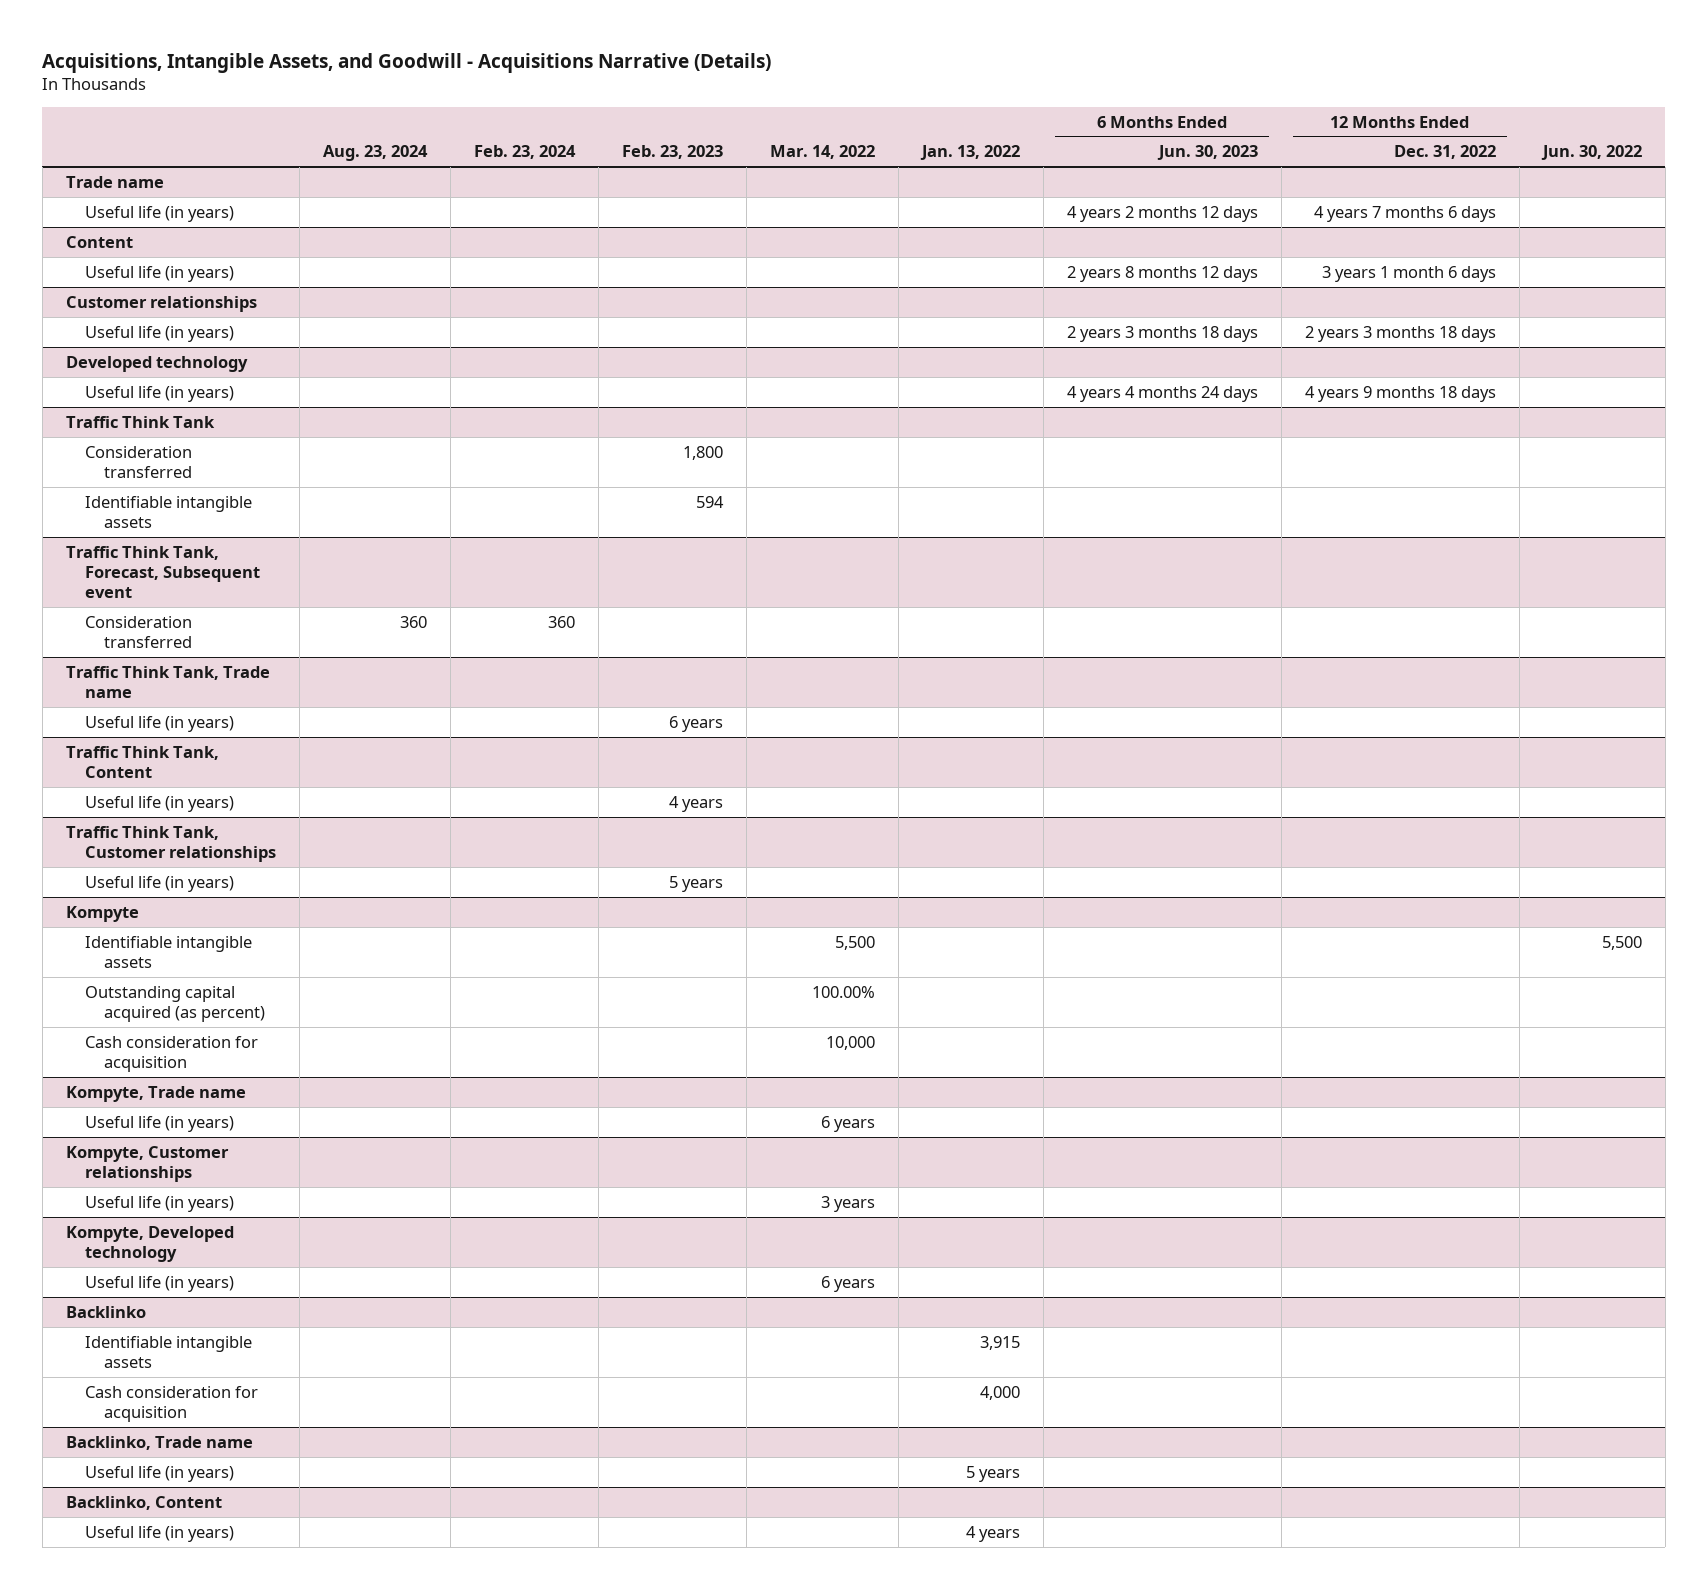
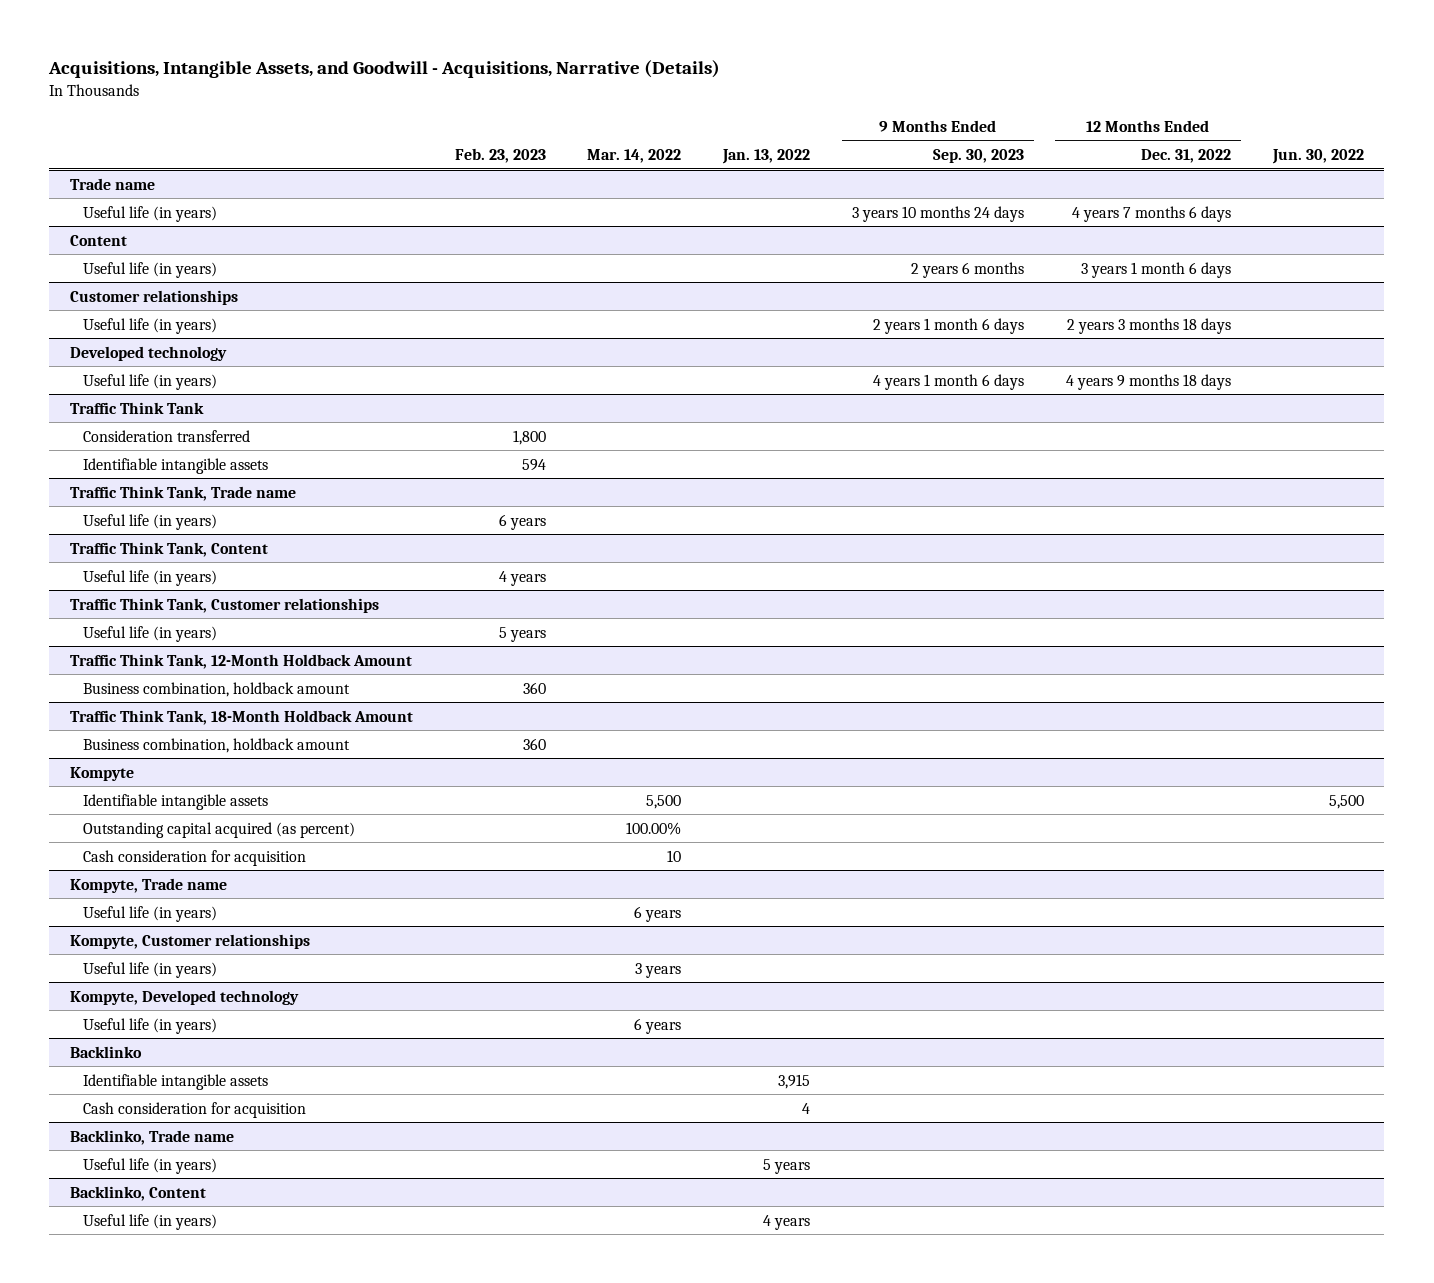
- Acquisitions, Intangible Assets, and Goodwill - Acquisitions Narrative (Details)
+ Acquisitions, Intangible Assets, and Goodwill - Acquisitions, Narrative (Details)
- | Aug. 23, 2024 | Feb. 23, 2024 | Feb. 23, 2023 | Mar. 14, 2022 | Jan. 13, 2022 | 6 Months Ended Jun. 30, 2023 | 12 Months Ended Dec. 31, 2022 | Jun. 30, 2022
+ | Feb. 23, 2023 | Mar. 14, 2022 | Jan. 13, 2022 | 9 Months Ended Sep. 30, 2023 | 12 Months Ended Dec. 31, 2022 | Jun. 30, 2022
- Traffic Think Tank, Forecast, Subsequent event
- Consideration transferred | 360 | 360 | | | | | |
+ Traffic Think Tank, 12-Month Holdback Amount
+ Business combination, holdback amount | 360 | | | | |
+ Traffic Think Tank, 18-Month Holdback Amount
+ Business combination, holdback amount | 360 | | | | |
@ Kompyte
- Cash consideration for acquisition | | | | 10,000 | | | |
+ Cash consideration for acquisition | | 10 | | | |
@ Backlinko
- Cash consideration for acquisition | | | | | 4,000 | | |
+ Cash consideration for acquisition | | | 4 | | |

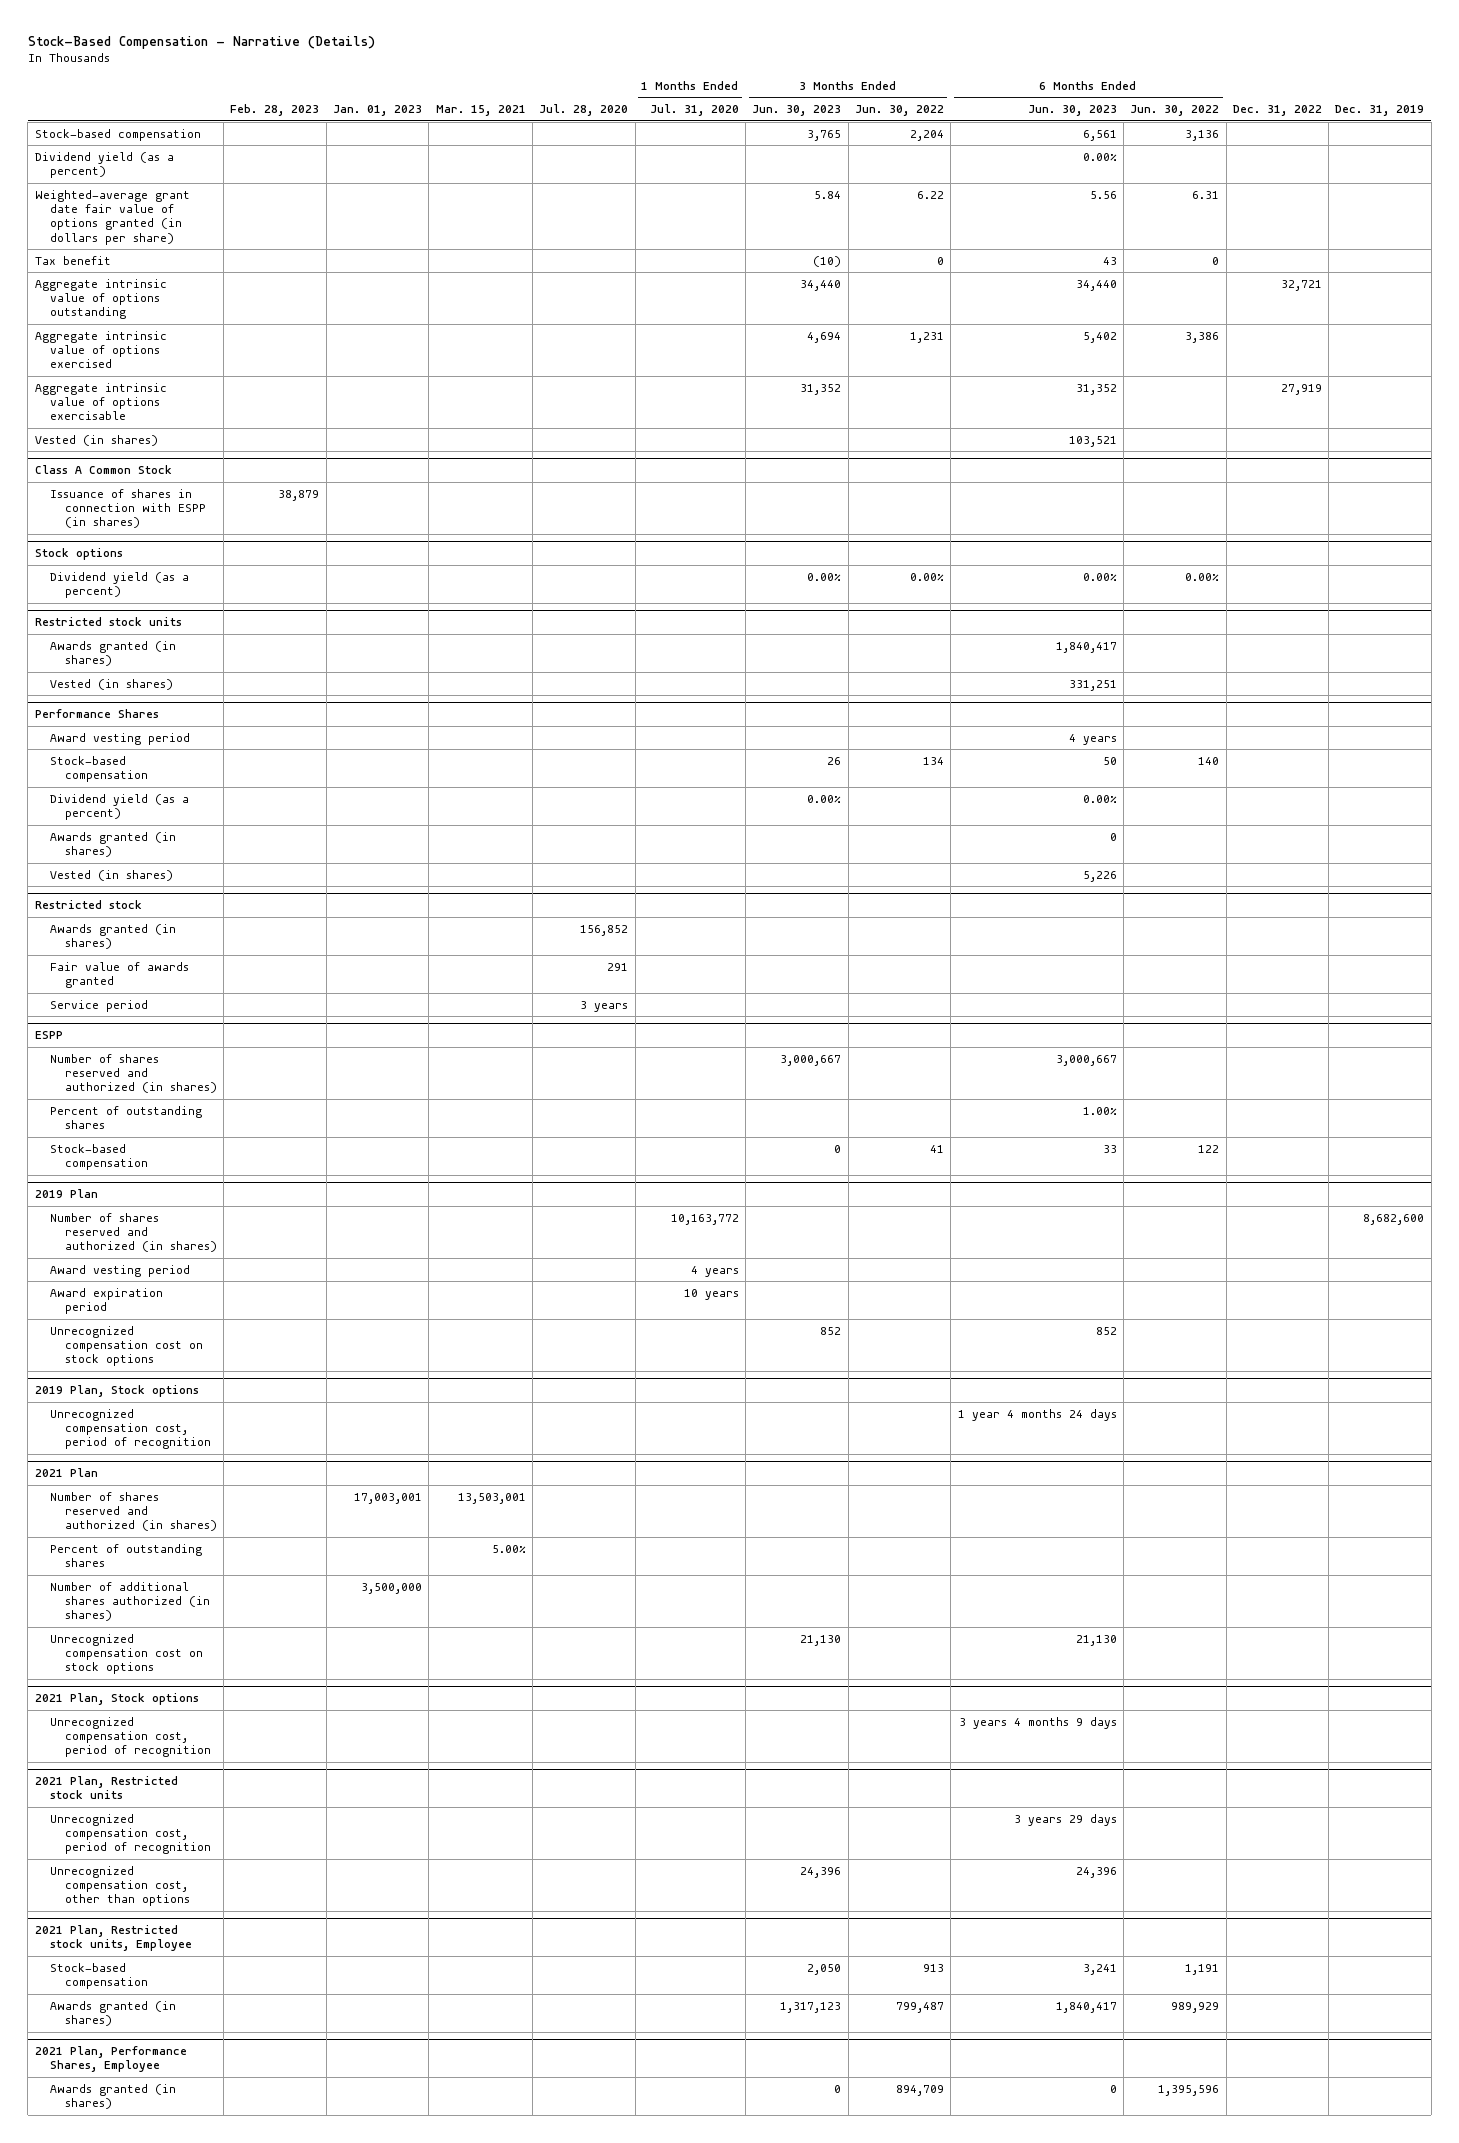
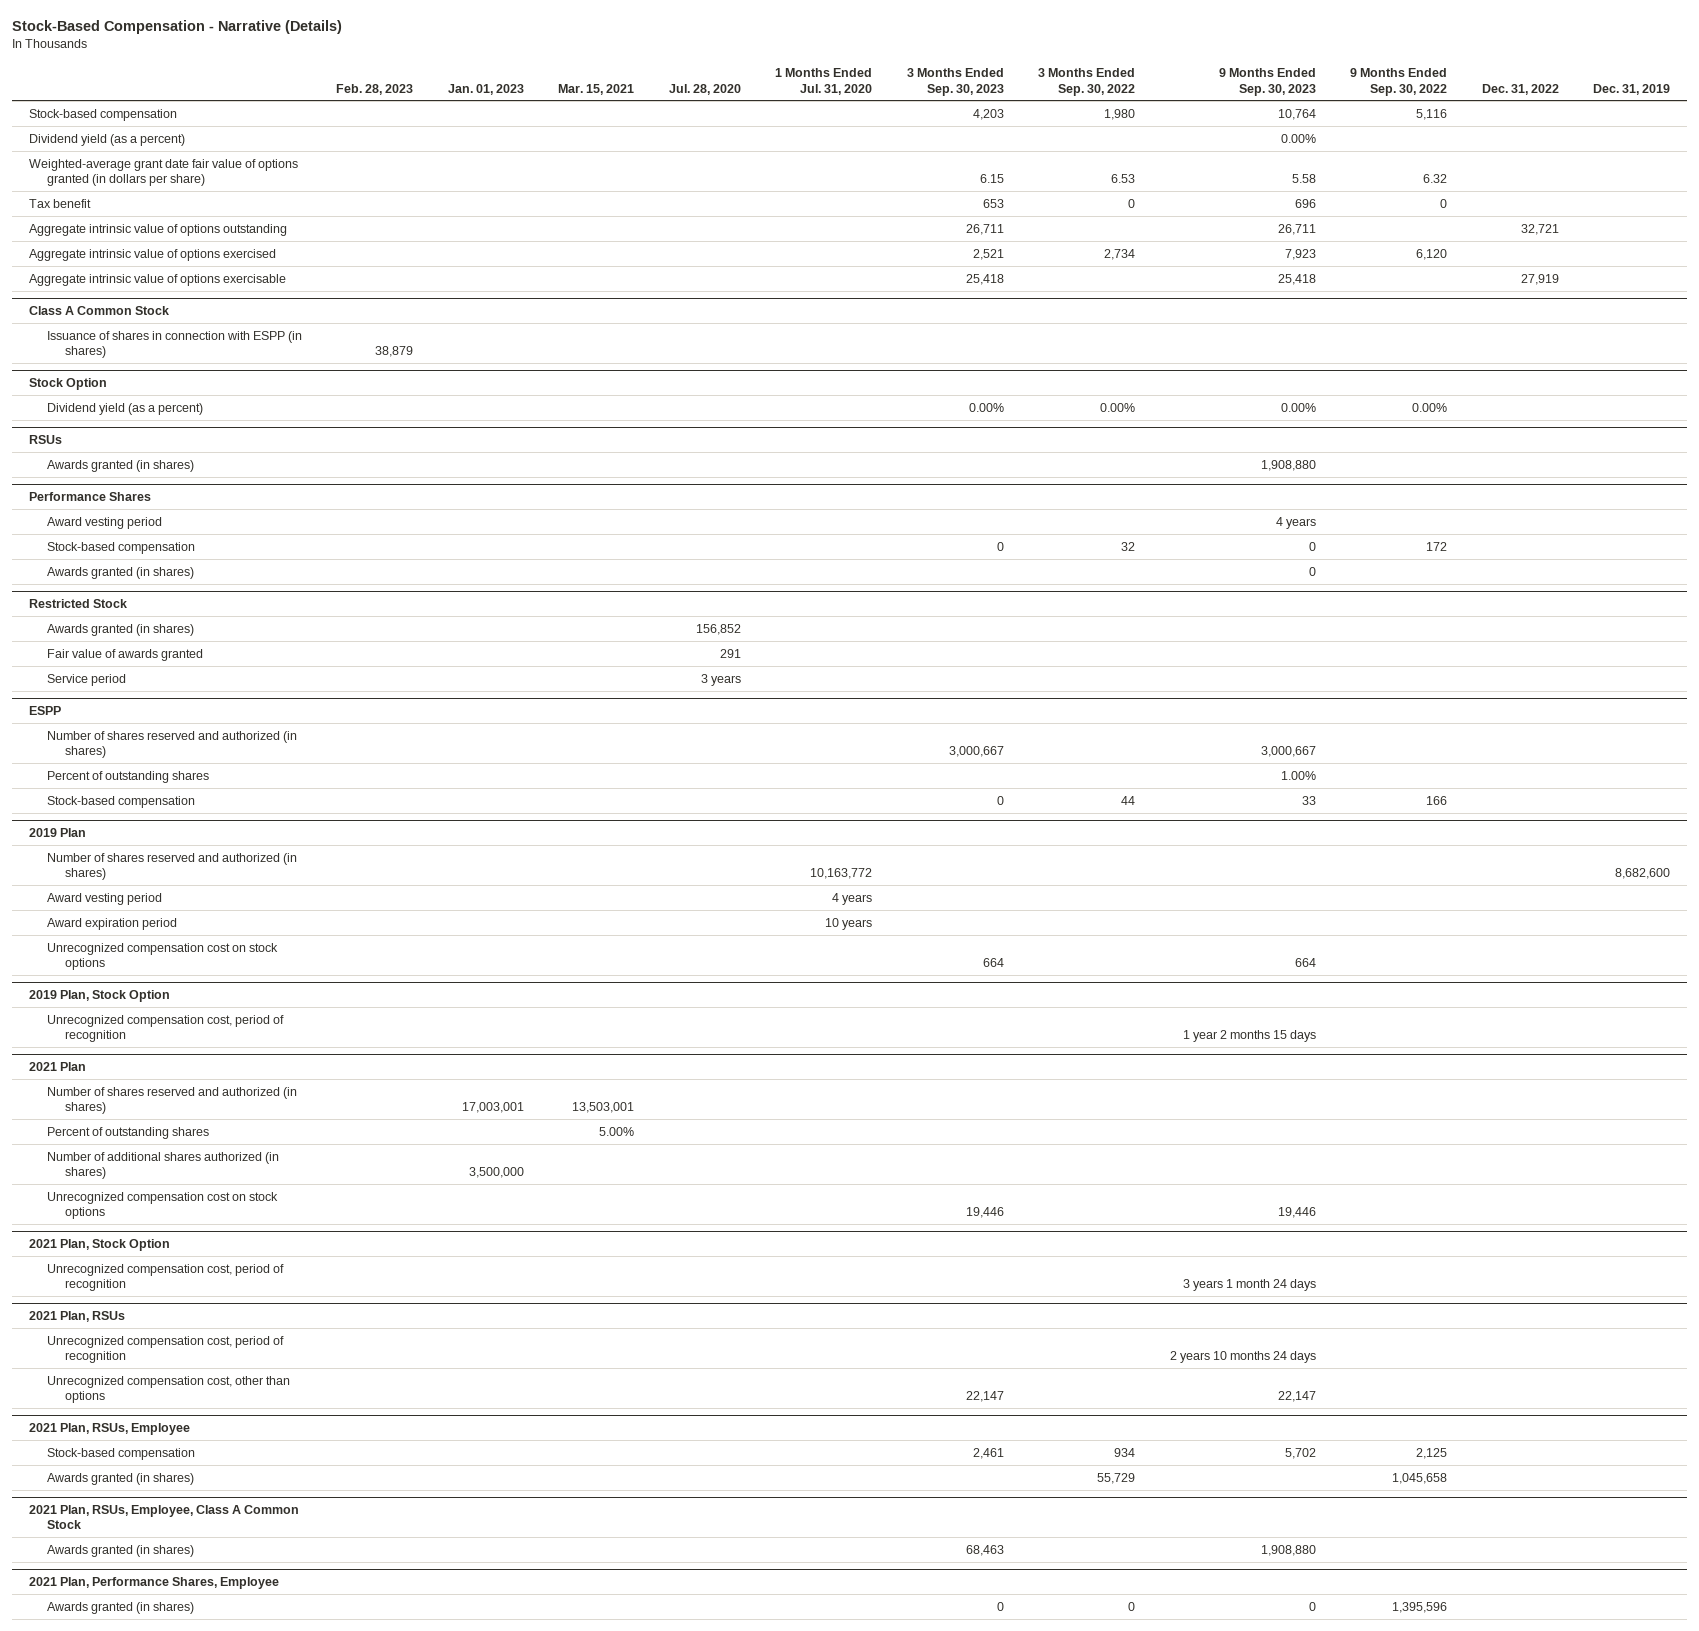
- | Feb. 28, 2023 | Jan. 01, 2023 | Mar. 15, 2021 | Jul. 28, 2020 | 1 Months Ended Jul. 31, 2020 | 3 Months Ended Jun. 30, 2023 | 3 Months Ended Jun. 30, 2022 | 6 Months Ended Jun. 30, 2023 | 6 Months Ended Jun. 30, 2022 | Dec. 31, 2022 | Dec. 31, 2019
+ | Feb. 28, 2023 | Jan. 01, 2023 | Mar. 15, 2021 | Jul. 28, 2020 | 1 Months Ended Jul. 31, 2020 | 3 Months Ended Sep. 30, 2023 | 3 Months Ended Sep. 30, 2022 | 9 Months Ended Sep. 30, 2023 | 9 Months Ended Sep. 30, 2022 | Dec. 31, 2022 | Dec. 31, 2019
- Vested (in shares) | | | | | | | | 103,521 | | |
- Stock options
+ Stock Option
- Restricted stock units
+ RSUs
- Vested (in shares) | | | | | | | | 331,251 | | |
@ Performance Shares
- Dividend yield (as a percent) | | | | | | 0.00% | | 0.00% | | |
- Vested (in shares) | | | | | | | | 5,226 | | |
- Restricted stock
+ Restricted Stock
- 2019 Plan, Stock options
+ 2019 Plan, Stock Option
- 2021 Plan, Stock options
+ 2021 Plan, Stock Option
- 2021 Plan, Restricted stock units
- Unrecognized compensation cost, period of recognition | | | | | | | | 3 years 29 days | | |
- Unrecognized compensation cost, other than options | | | | | | 24,396 | | 24,396 | | |
- 2021 Plan, Restricted stock units, Employee
- Stock-based compensation | | | | | | 2,050 | 913 | 3,241 | 1,191 | |
- Awards granted (in shares) | | | | | | 1,317,123 | 799,487 | 1,840,417 | 989,929 | |
+ 2021 Plan, RSUs
+ Unrecognized compensation cost, period of recognition | | | | | | | | 2 years 10 months 24 days | | |
+ Unrecognized compensation cost, other than options | | | | | | 22,147 | | 22,147 | | |
+ 2021 Plan, RSUs, Employee
+ Stock-based compensation | | | | | | 2,461 | 934 | 5,702 | 2,125 | |
+ Awards granted (in shares) | | | | | | | 55,729 | | 1,045,658 | |
+ 2021 Plan, RSUs, Employee, Class A Common Stock
+ Awards granted (in shares) | | | | | | 68,463 | | 1,908,880 | | |

